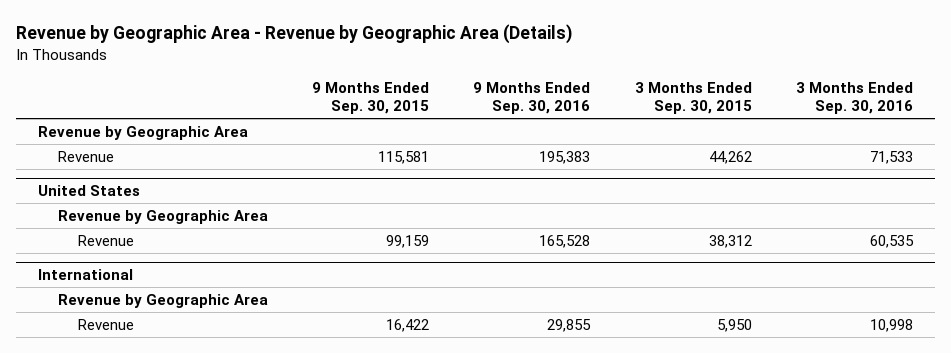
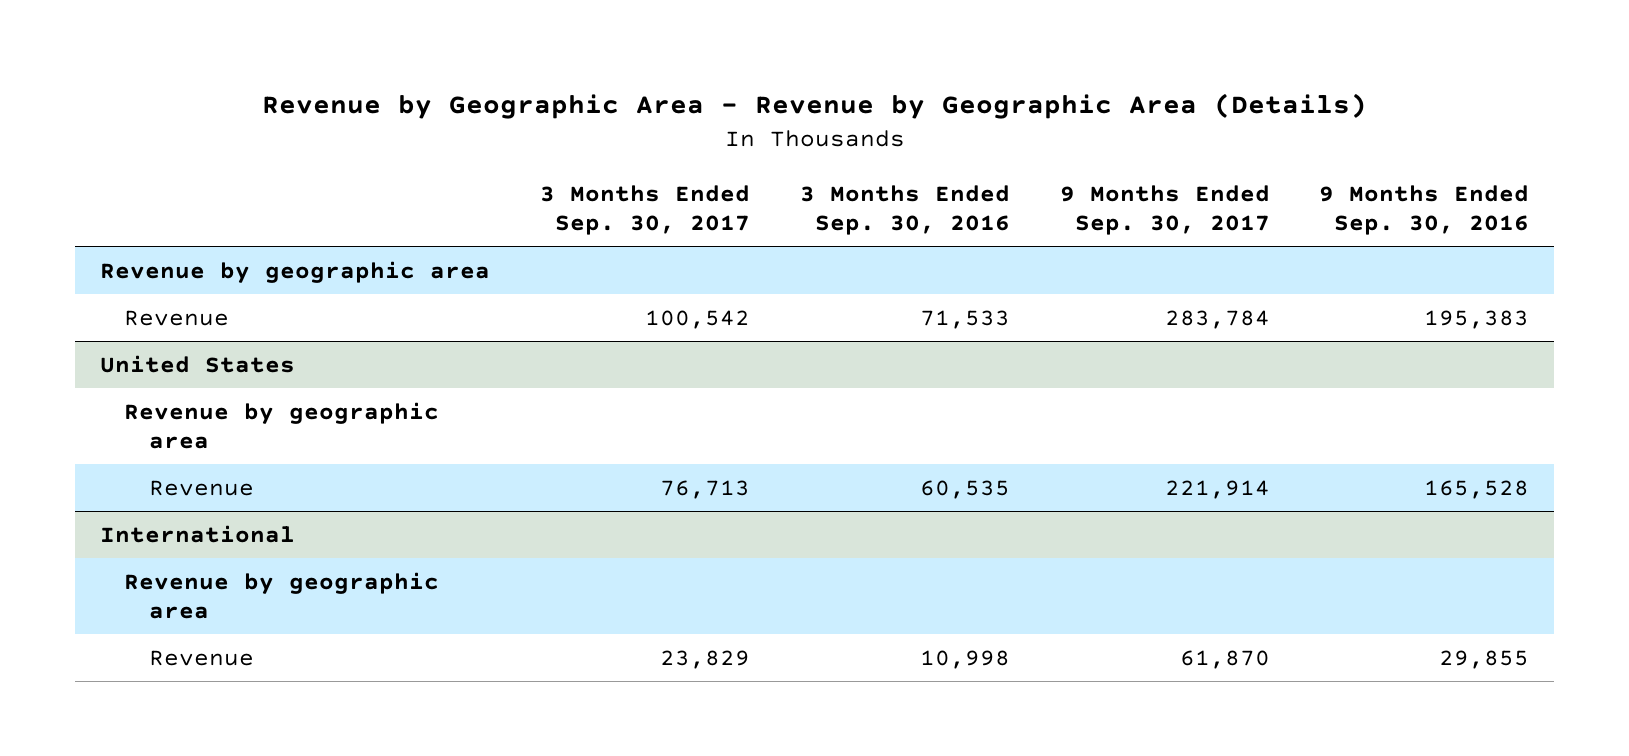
- | 9 Months Ended Sep. 30, 2015 | 9 Months Ended Sep. 30, 2016 | 3 Months Ended Sep. 30, 2015 | 3 Months Ended Sep. 30, 2016
+ | 3 Months Ended Sep. 30, 2017 | 3 Months Ended Sep. 30, 2016 | 9 Months Ended Sep. 30, 2017 | 9 Months Ended Sep. 30, 2016
- Revenue by Geographic Area
+ Revenue by geographic area
@ United States
- Revenue by Geographic Area
+ Revenue by geographic area
@ International
- Revenue by Geographic Area
+ Revenue by geographic area

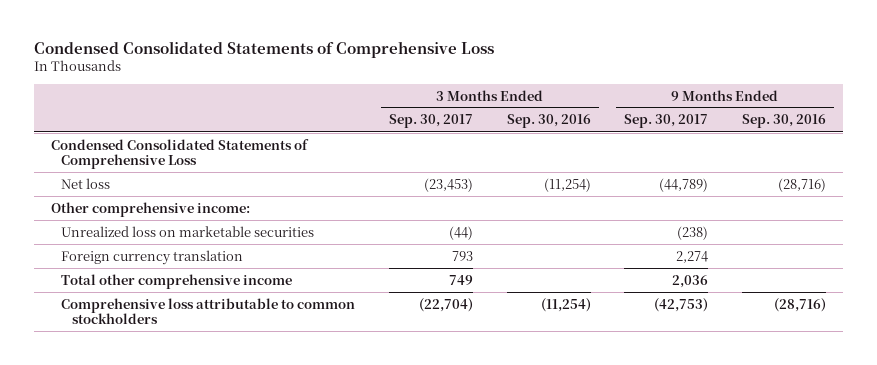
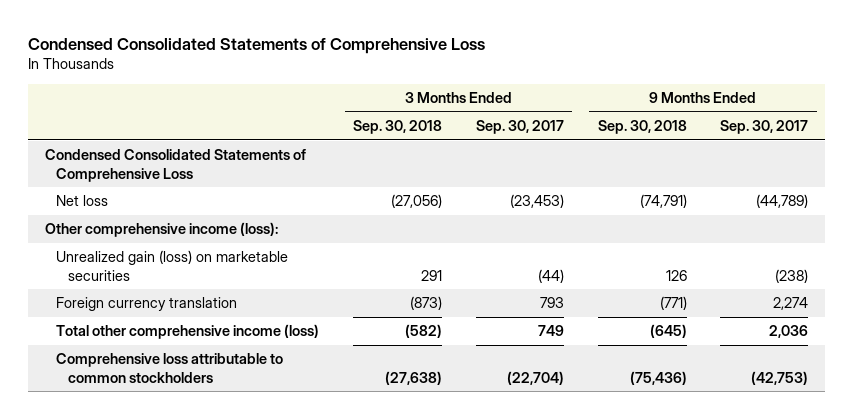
- | 3 Months Ended Sep. 30, 2017 | 3 Months Ended Sep. 30, 2016 | 9 Months Ended Sep. 30, 2017 | 9 Months Ended Sep. 30, 2016
+ | 3 Months Ended Sep. 30, 2018 | 3 Months Ended Sep. 30, 2017 | 9 Months Ended Sep. 30, 2018 | 9 Months Ended Sep. 30, 2017
- Other comprehensive income:
- Unrealized loss on marketable securities | (44) | | (238) |
+ Other comprehensive income (loss):
+ Unrealized gain (loss) on marketable securities | 291 | (44) | 126 | (238)
- Total other comprehensive income | 749 | | 2,036 |
+ Total other comprehensive income (loss) | (582) | 749 | (645) | 2,036

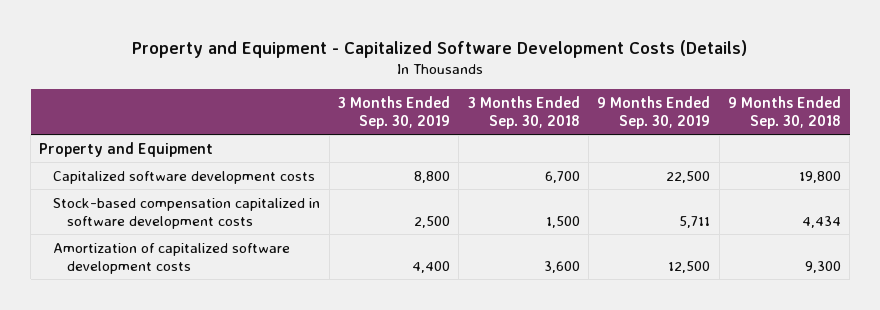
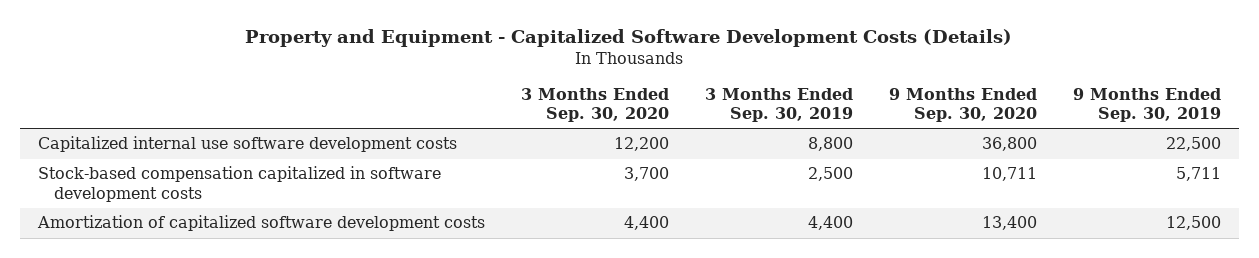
- | 3 Months Ended Sep. 30, 2019 | 3 Months Ended Sep. 30, 2018 | 9 Months Ended Sep. 30, 2019 | 9 Months Ended Sep. 30, 2018
+ | 3 Months Ended Sep. 30, 2020 | 3 Months Ended Sep. 30, 2019 | 9 Months Ended Sep. 30, 2020 | 9 Months Ended Sep. 30, 2019
- Property and Equipment
- Capitalized software development costs | 8,800 | 6,700 | 22,500 | 19,800
+ Capitalized internal use software development costs | 12,200 | 8,800 | 36,800 | 22,500

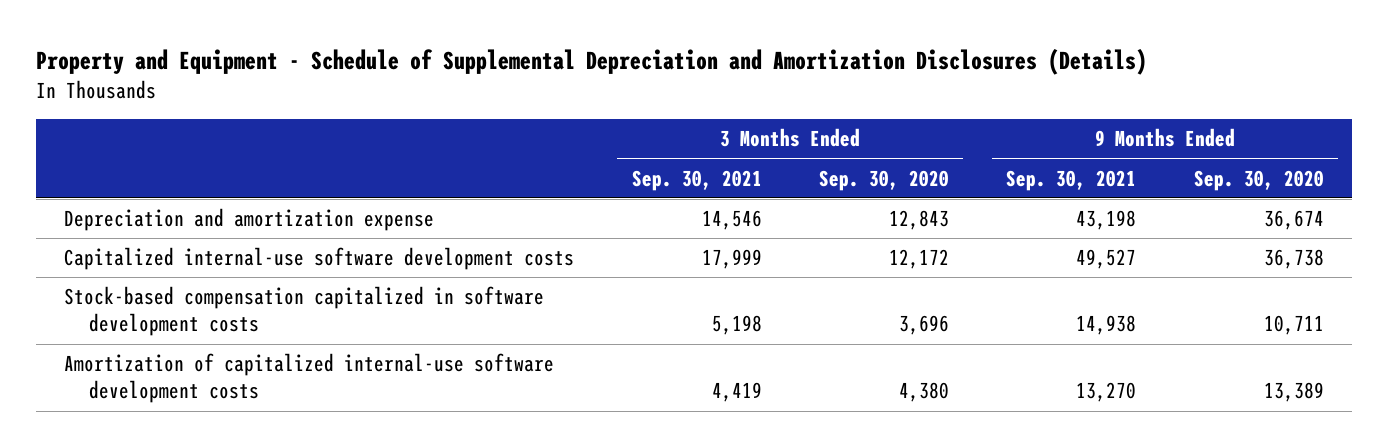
- Property and Equipment - Capitalized Software Development Costs (Details)
+ Property and Equipment - Schedule of Supplemental Depreciation and Amortization Disclosures (Details)
- | 3 Months Ended Sep. 30, 2020 | 3 Months Ended Sep. 30, 2019 | 9 Months Ended Sep. 30, 2020 | 9 Months Ended Sep. 30, 2019
+ | 3 Months Ended Sep. 30, 2021 | 3 Months Ended Sep. 30, 2020 | 9 Months Ended Sep. 30, 2021 | 9 Months Ended Sep. 30, 2020
- Capitalized internal use software development costs | 12,200 | 8,800 | 36,800 | 22,500
- Stock-based compensation capitalized in software development costs | 3,700 | 2,500 | 10,711 | 5,711
- Amortization of capitalized software development costs | 4,400 | 4,400 | 13,400 | 12,500
+ Depreciation and amortization expense | 14,546 | 12,843 | 43,198 | 36,674
+ Capitalized internal-use software development costs | 17,999 | 12,172 | 49,527 | 36,738
+ Stock-based compensation capitalized in software development costs | 5,198 | 3,696 | 14,938 | 10,711
+ Amortization of capitalized internal-use software development costs | 4,419 | 4,380 | 13,270 | 13,389

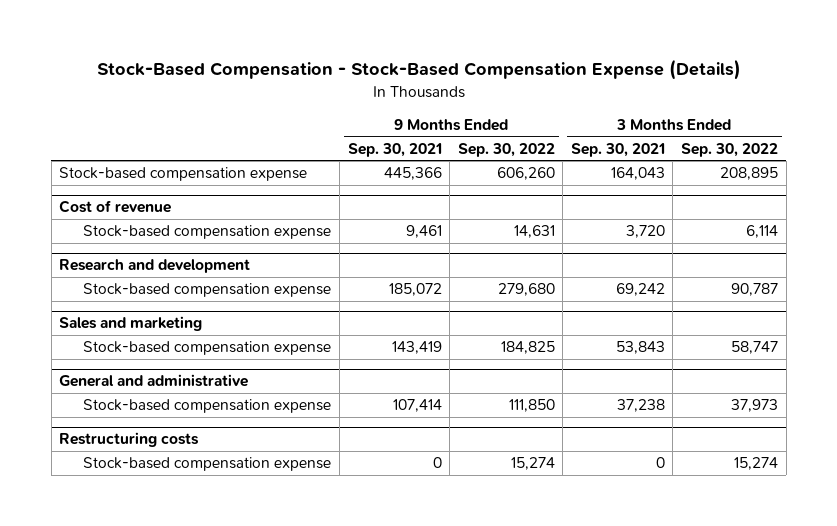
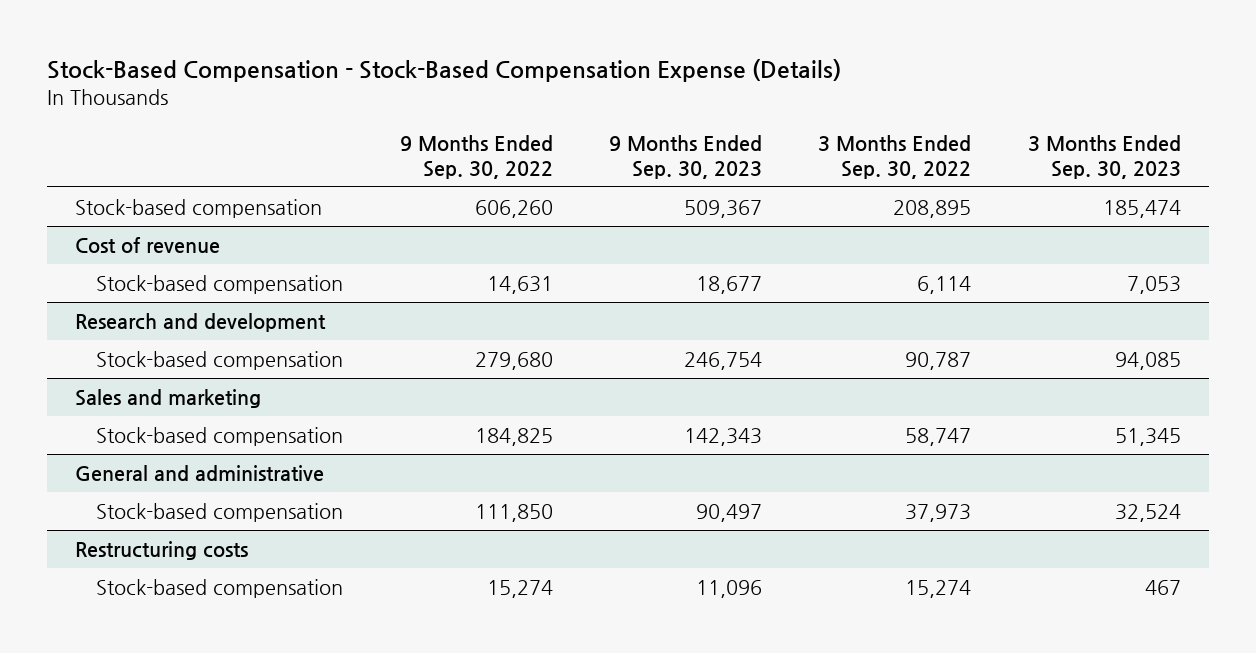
- | 9 Months Ended Sep. 30, 2021 | 9 Months Ended Sep. 30, 2022 | 3 Months Ended Sep. 30, 2021 | 3 Months Ended Sep. 30, 2022
+ | 9 Months Ended Sep. 30, 2022 | 9 Months Ended Sep. 30, 2023 | 3 Months Ended Sep. 30, 2022 | 3 Months Ended Sep. 30, 2023
- Stock-based compensation expense | 445,366 | 606,260 | 164,043 | 208,895
+ Stock-based compensation | 606,260 | 509,367 | 208,895 | 185,474
@ Cost of revenue
- Stock-based compensation expense | 9,461 | 14,631 | 3,720 | 6,114
+ Stock-based compensation | 14,631 | 18,677 | 6,114 | 7,053
@ Research and development
- Stock-based compensation expense | 185,072 | 279,680 | 69,242 | 90,787
+ Stock-based compensation | 279,680 | 246,754 | 90,787 | 94,085
@ Sales and marketing
- Stock-based compensation expense | 143,419 | 184,825 | 53,843 | 58,747
+ Stock-based compensation | 184,825 | 142,343 | 58,747 | 51,345
@ General and administrative
- Stock-based compensation expense | 107,414 | 111,850 | 37,238 | 37,973
+ Stock-based compensation | 111,850 | 90,497 | 37,973 | 32,524
@ Restructuring costs
- Stock-based compensation expense | 0 | 15,274 | 0 | 15,274
+ Stock-based compensation | 15,274 | 11,096 | 15,274 | 467

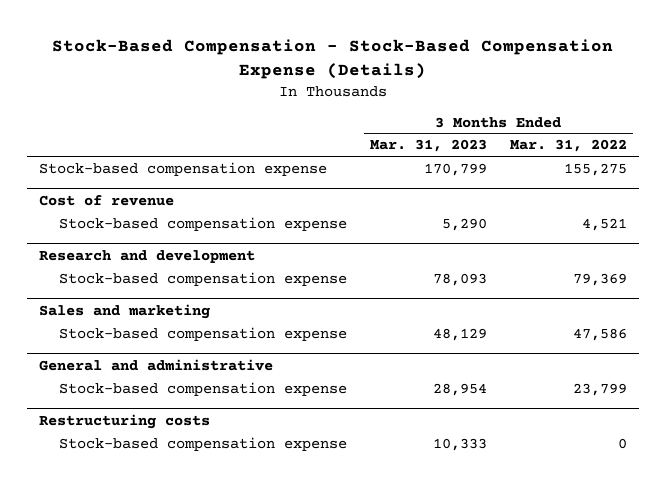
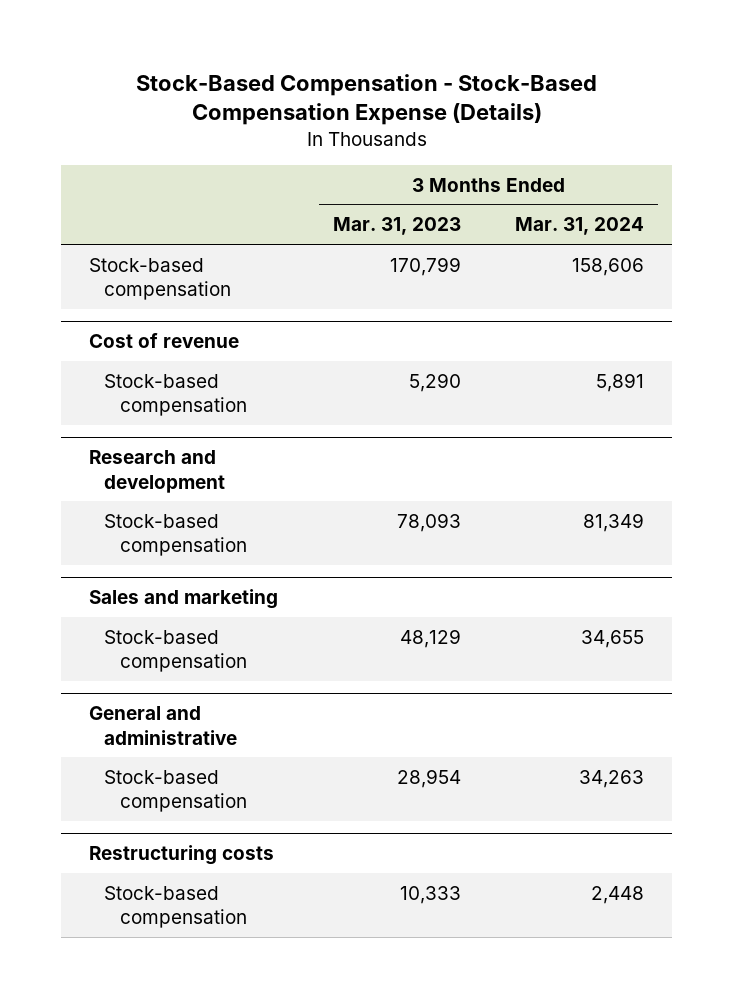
- | 3 Months Ended Mar. 31, 2023 | 3 Months Ended Mar. 31, 2022
+ | 3 Months Ended Mar. 31, 2023 | 3 Months Ended Mar. 31, 2024
- Stock-based compensation expense | 170,799 | 155,275
+ Stock-based compensation | 170,799 | 158,606
@ Cost of revenue
- Stock-based compensation expense | 5,290 | 4,521
+ Stock-based compensation | 5,290 | 5,891
@ Research and development
- Stock-based compensation expense | 78,093 | 79,369
+ Stock-based compensation | 78,093 | 81,349
@ Sales and marketing
- Stock-based compensation expense | 48,129 | 47,586
+ Stock-based compensation | 48,129 | 34,655
@ General and administrative
- Stock-based compensation expense | 28,954 | 23,799
+ Stock-based compensation | 28,954 | 34,263
@ Restructuring costs
- Stock-based compensation expense | 10,333 | 0
+ Stock-based compensation | 10,333 | 2,448

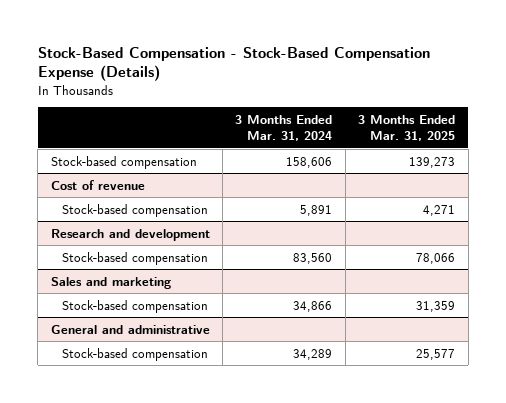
- | 3 Months Ended Mar. 31, 2023 | 3 Months Ended Mar. 31, 2024
+ | 3 Months Ended Mar. 31, 2024 | 3 Months Ended Mar. 31, 2025
@ Research and development
- Stock-based compensation | 78,093 | 81,349
+ Stock-based compensation | 83,560 | 78,066
@ Sales and marketing
- Stock-based compensation | 48,129 | 34,655
+ Stock-based compensation | 34,866 | 31,359
@ General and administrative
- Stock-based compensation | 28,954 | 34,263
- Restructuring costs
- Stock-based compensation | 10,333 | 2,448
@ General and administrative
+ Stock-based compensation | 34,289 | 25,577

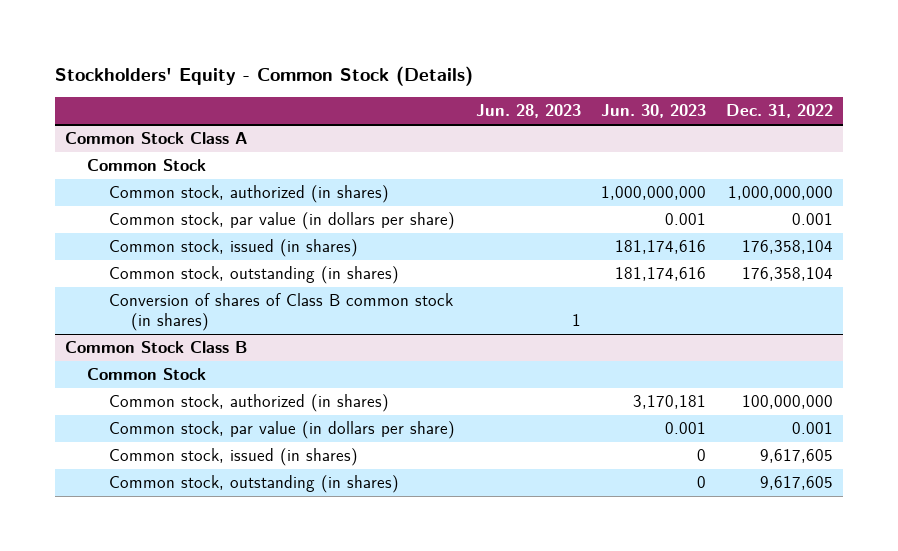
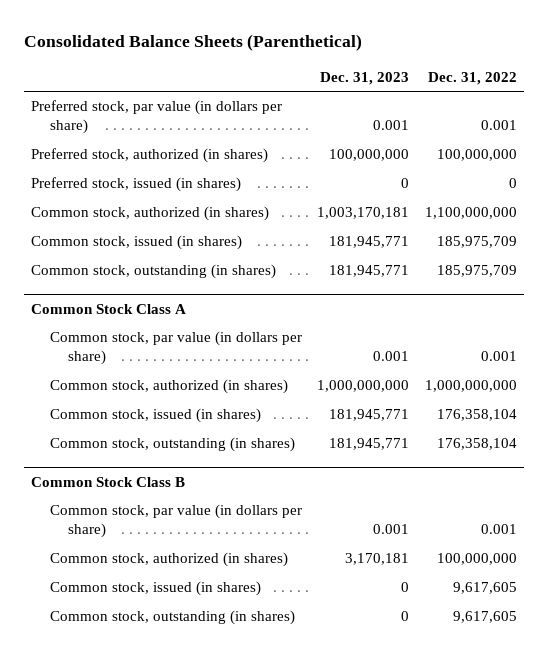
- Stockholders' Equity - Common Stock (Details)
+ Consolidated Balance Sheets (Parenthetical)
- | Jun. 28, 2023 | Jun. 30, 2023 | Dec. 31, 2022
+ | Dec. 31, 2023 | Dec. 31, 2022
+ Preferred stock, par value (in dollars per share) | 0.001 | 0.001
+ Preferred stock, authorized (in shares) | 100,000,000 | 100,000,000
+ Preferred stock, issued (in shares) | 0 | 0
+ Common stock, authorized (in shares) | 1,003,170,181 | 1,100,000,000
+ Common stock, issued (in shares) | 181,945,771 | 185,975,709
+ Common stock, outstanding (in shares) | 181,945,771 | 185,975,709
@ Common Stock Class A
- Common Stock
moved down: Common stock, authorized (in shares) | 1,000,000,000 | 1,000,000,000
- Conversion of shares of Class B common stock (in shares) | 1 | |
@ Common Stock Class B
- Common Stock
moved down: Common stock, authorized (in shares) | 3,170,181 | 100,000,000

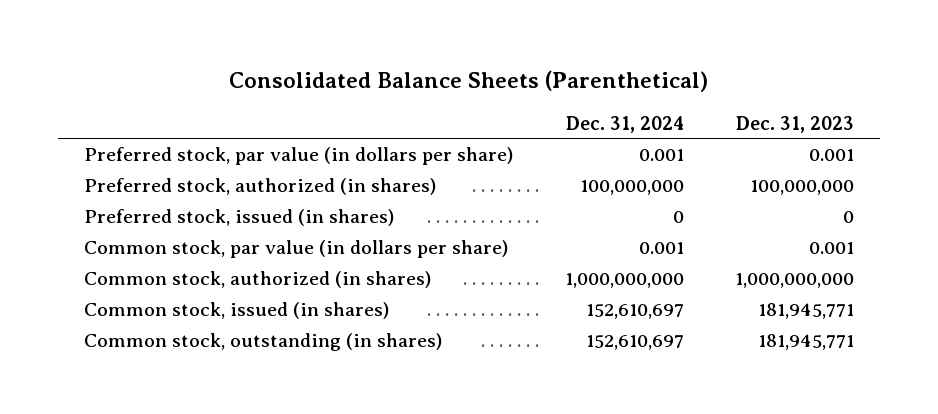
- | Dec. 31, 2023 | Dec. 31, 2022
+ | Dec. 31, 2024 | Dec. 31, 2023
- Common stock, authorized (in shares) | 1,003,170,181 | 1,100,000,000
- Common stock, issued (in shares) | 181,945,771 | 185,975,709
- Common stock, outstanding (in shares) | 181,945,771 | 185,975,709
- Common Stock Class A
- Common Stock Class B
- Common stock, par value (in dollars per share) | 0.001 | 0.001
- Common stock, authorized (in shares) | 3,170,181 | 100,000,000
- Common stock, issued (in shares) | 0 | 9,617,605
- Common stock, outstanding (in shares) | 0 | 9,617,605

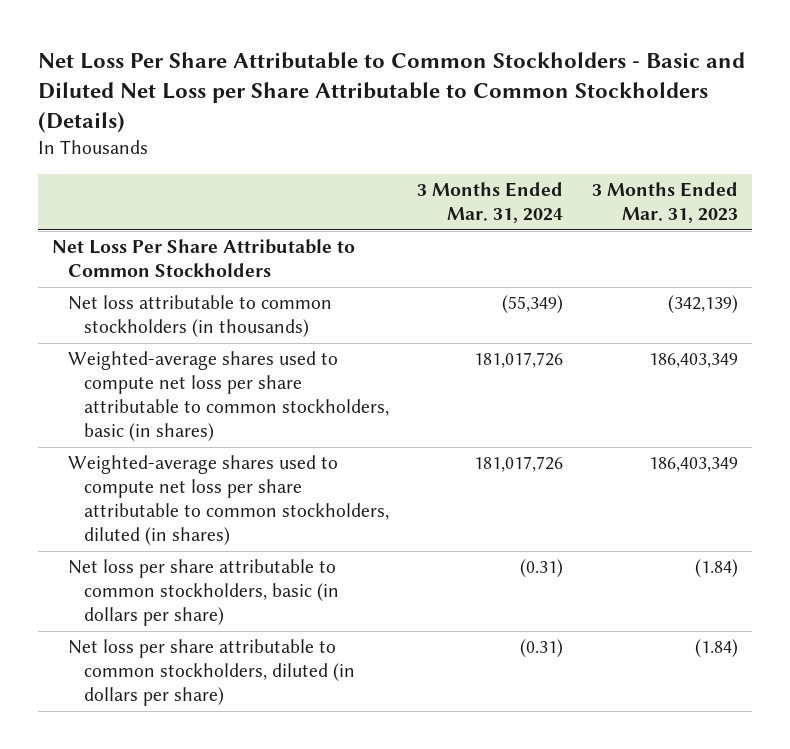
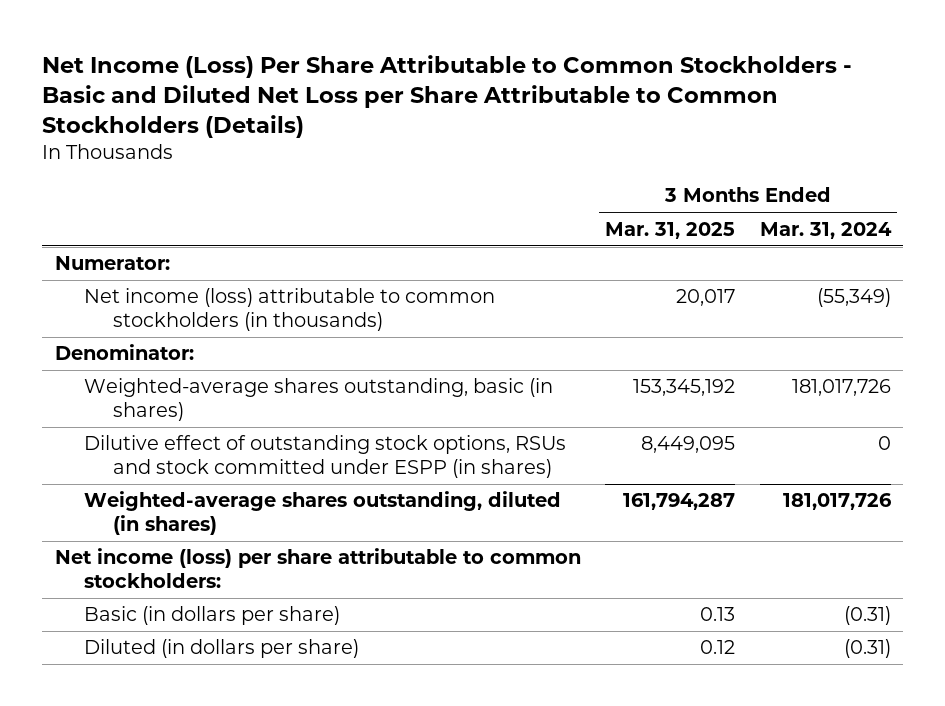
- Net Loss Per Share Attributable to Common Stockholders - Basic and Diluted Net Loss per Share Attributable to Common Stockholders (Details)
+ Net Income (Loss) Per Share Attributable to Common Stockholders - Basic and Diluted Net Loss per Share Attributable to Common Stockholders (Details)
- | 3 Months Ended Mar. 31, 2024 | 3 Months Ended Mar. 31, 2023
+ | 3 Months Ended Mar. 31, 2025 | 3 Months Ended Mar. 31, 2024
- Net Loss Per Share Attributable to Common Stockholders
- Net loss attributable to common stockholders (in thousands) | (55,349) | (342,139)
- Weighted-average shares used to compute net loss per share attributable to common stockholders, basic (in shares) | 181,017,726 | 186,403,349
- Weighted-average shares used to compute net loss per share attributable to common stockholders, diluted (in shares) | 181,017,726 | 186,403,349
- Net loss per share attributable to common stockholders, basic (in dollars per share) | (0.31) | (1.84)
- Net loss per share attributable to common stockholders, diluted (in dollars per share) | (0.31) | (1.84)
+ Numerator:
+ Net income (loss) attributable to common stockholders (in thousands) | 20,017 | (55,349)
+ Denominator:
+ Weighted-average shares outstanding, basic (in shares) | 153,345,192 | 181,017,726
+ Dilutive effect of outstanding stock options, RSUs and stock committed under ESPP (in shares) | 8,449,095 | 0
+ Weighted-average shares outstanding, diluted (in shares) | 161,794,287 | 181,017,726
+ Net income (loss) per share attributable to common stockholders:
+ Basic (in dollars per share) | 0.13 | (0.31)
+ Diluted (in dollars per share) | 0.12 | (0.31)

